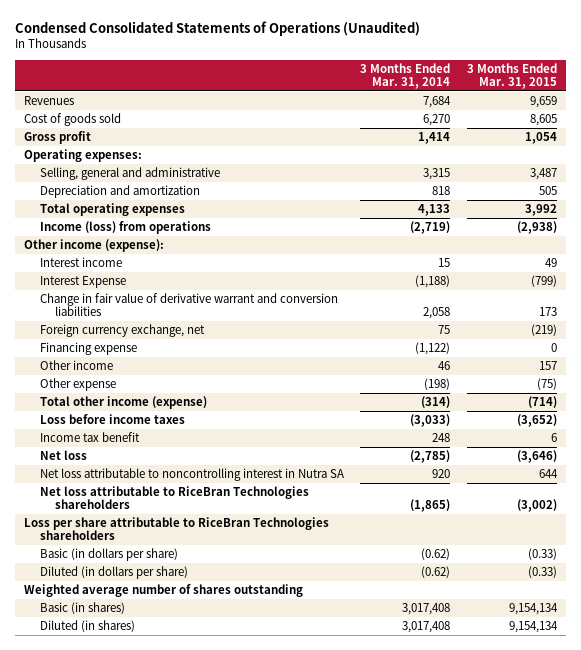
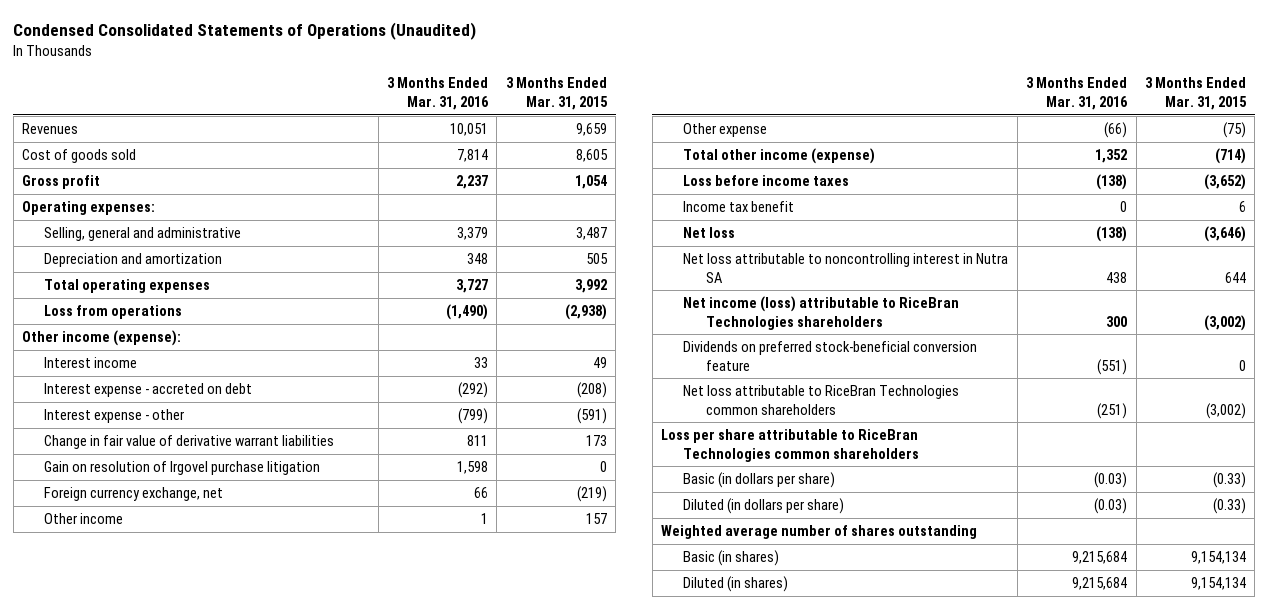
- | 3 Months Ended Mar. 31, 2014 | 3 Months Ended Mar. 31, 2015
+ | 3 Months Ended Mar. 31, 2016 | 3 Months Ended Mar. 31, 2015
- Income (loss) from operations | (2,719) | (2,938)
+ Loss from operations | (1,490) | (2,938)
- Interest Expense | (1,188) | (799)
- Change in fair value of derivative warrant and conversion liabilities | 2,058 | 173
+ Interest expense - accreted on debt | (292) | (208)
+ Interest expense - other | (799) | (591)
+ Change in fair value of derivative warrant liabilities | 811 | 173
+ Gain on resolution of Irgovel purchase litigation | 1,598 | 0
- Financing expense | (1,122) | 0
- Net loss attributable to RiceBran Technologies shareholders | (1,865) | (3,002)
- Loss per share attributable to RiceBran Technologies shareholders
+ Net income (loss) attributable to RiceBran Technologies shareholders | 300 | (3,002)
+ Dividends on preferred stock-beneficial conversion feature | (551) | 0
+ Net loss attributable to RiceBran Technologies common shareholders | (251) | (3,002)
+ Loss per share attributable to RiceBran Technologies common shareholders

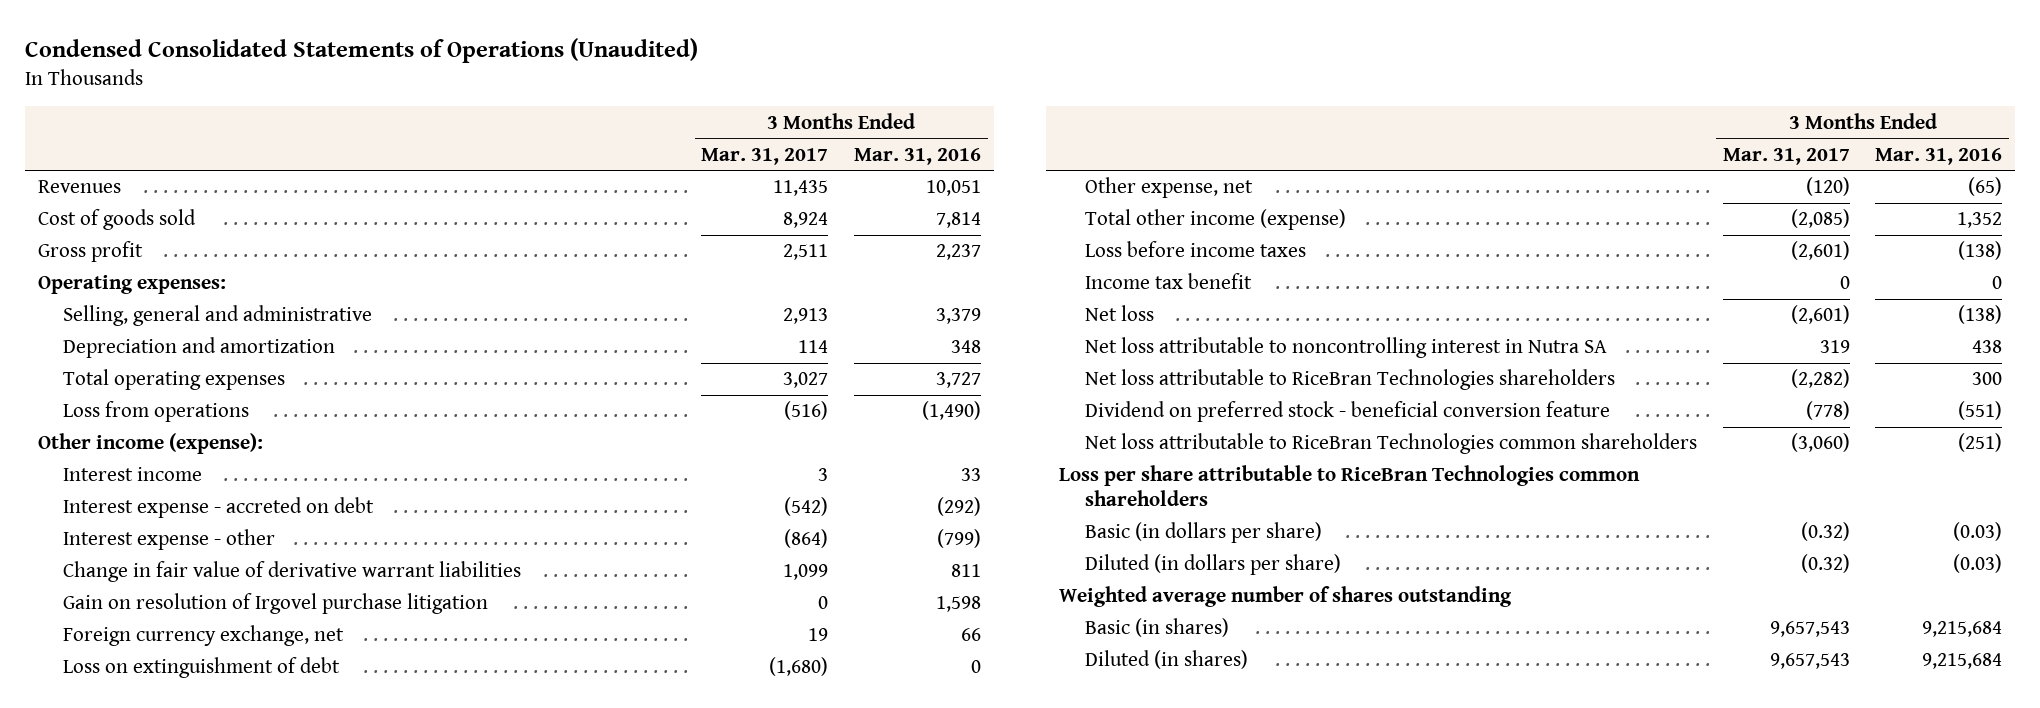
- | 3 Months Ended Mar. 31, 2016 | 3 Months Ended Mar. 31, 2015
+ | 3 Months Ended Mar. 31, 2017 | 3 Months Ended Mar. 31, 2016
- Other income | 1 | 157
- Other expense | (66) | (75)
+ Loss on extinguishment of debt | (1,680) | 0
+ Other expense, net | (120) | (65)
- Net income (loss) attributable to RiceBran Technologies shareholders | 300 | (3,002)
- Dividends on preferred stock-beneficial conversion feature | (551) | 0
+ Net loss attributable to RiceBran Technologies shareholders | (2,282) | 300
+ Dividend on preferred stock - beneficial conversion feature | (778) | (551)

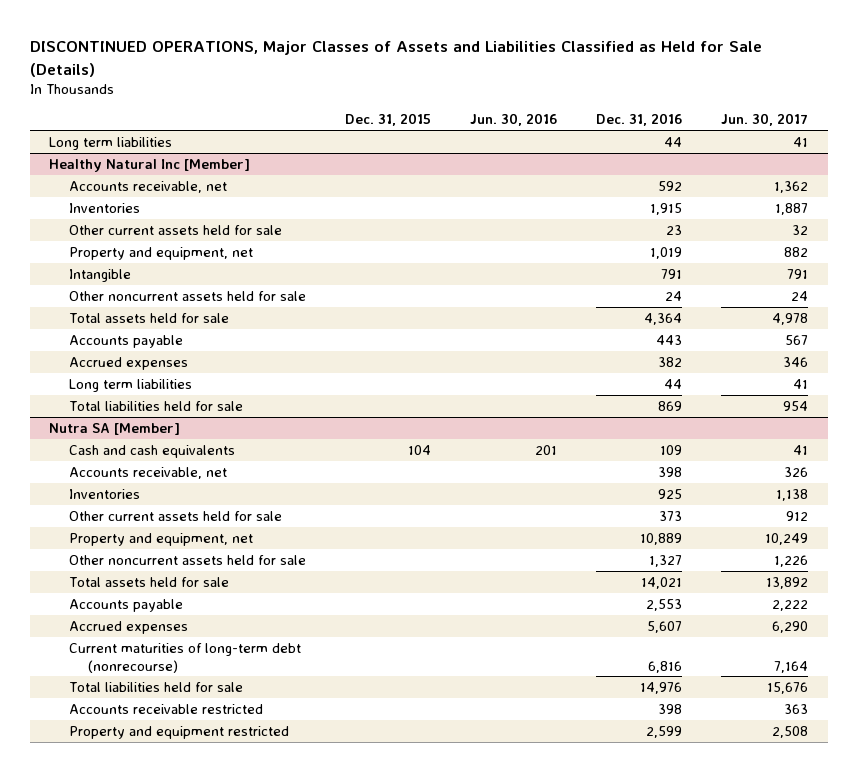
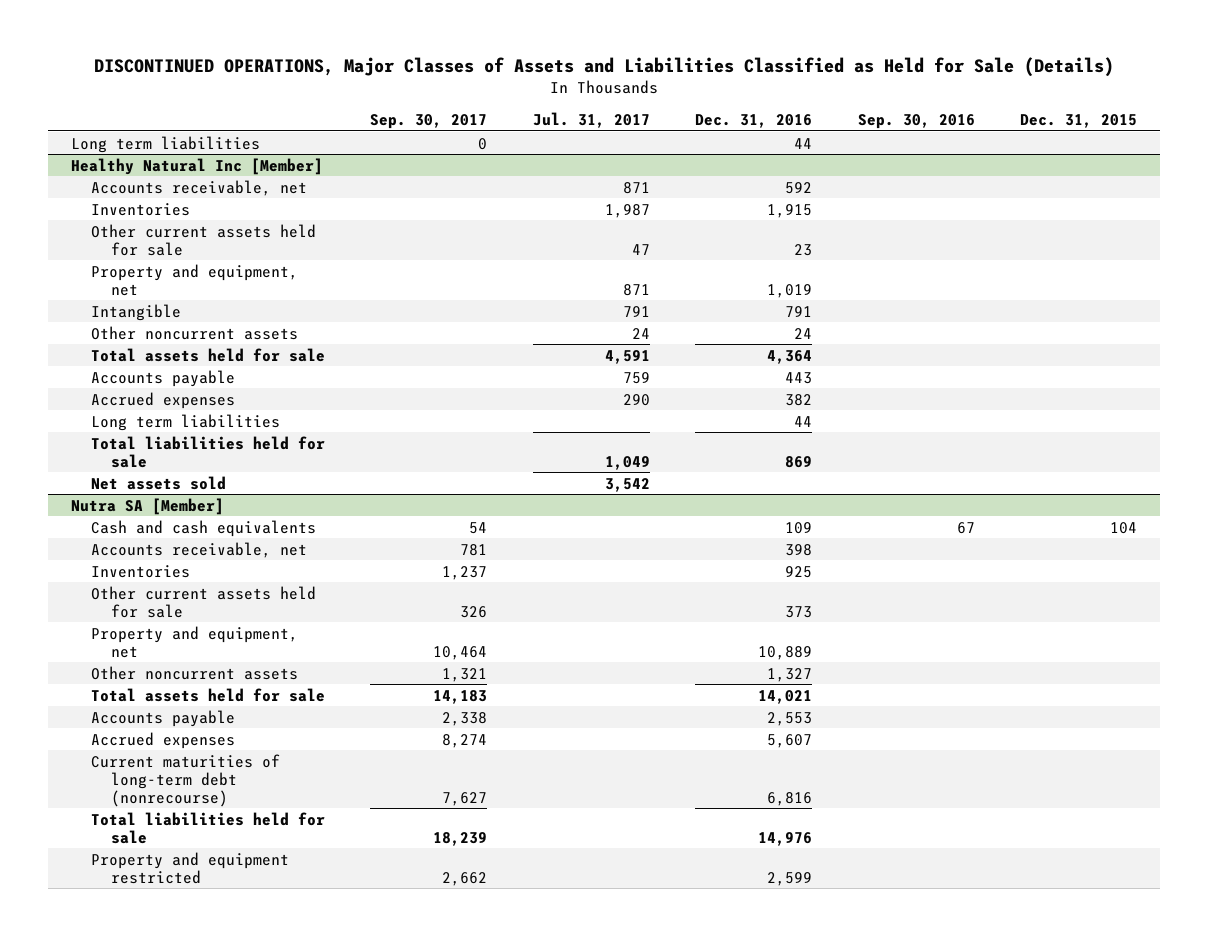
- | Dec. 31, 2015 | Jun. 30, 2016 | Dec. 31, 2016 | Jun. 30, 2017
+ | Sep. 30, 2017 | Jul. 31, 2017 | Dec. 31, 2016 | Sep. 30, 2016 | Dec. 31, 2015
@ Healthy Natural Inc [Member]
- Other noncurrent assets held for sale | | | 24 | 24
+ Other noncurrent assets | | 24 | 24 | |
+ Net assets sold | | 3,542 | | |
@ Nutra SA [Member]
- Other noncurrent assets held for sale | | | 1,327 | 1,226
+ Other noncurrent assets | 1,321 | | 1,327 | |
- Accounts receivable restricted | | | 398 | 363

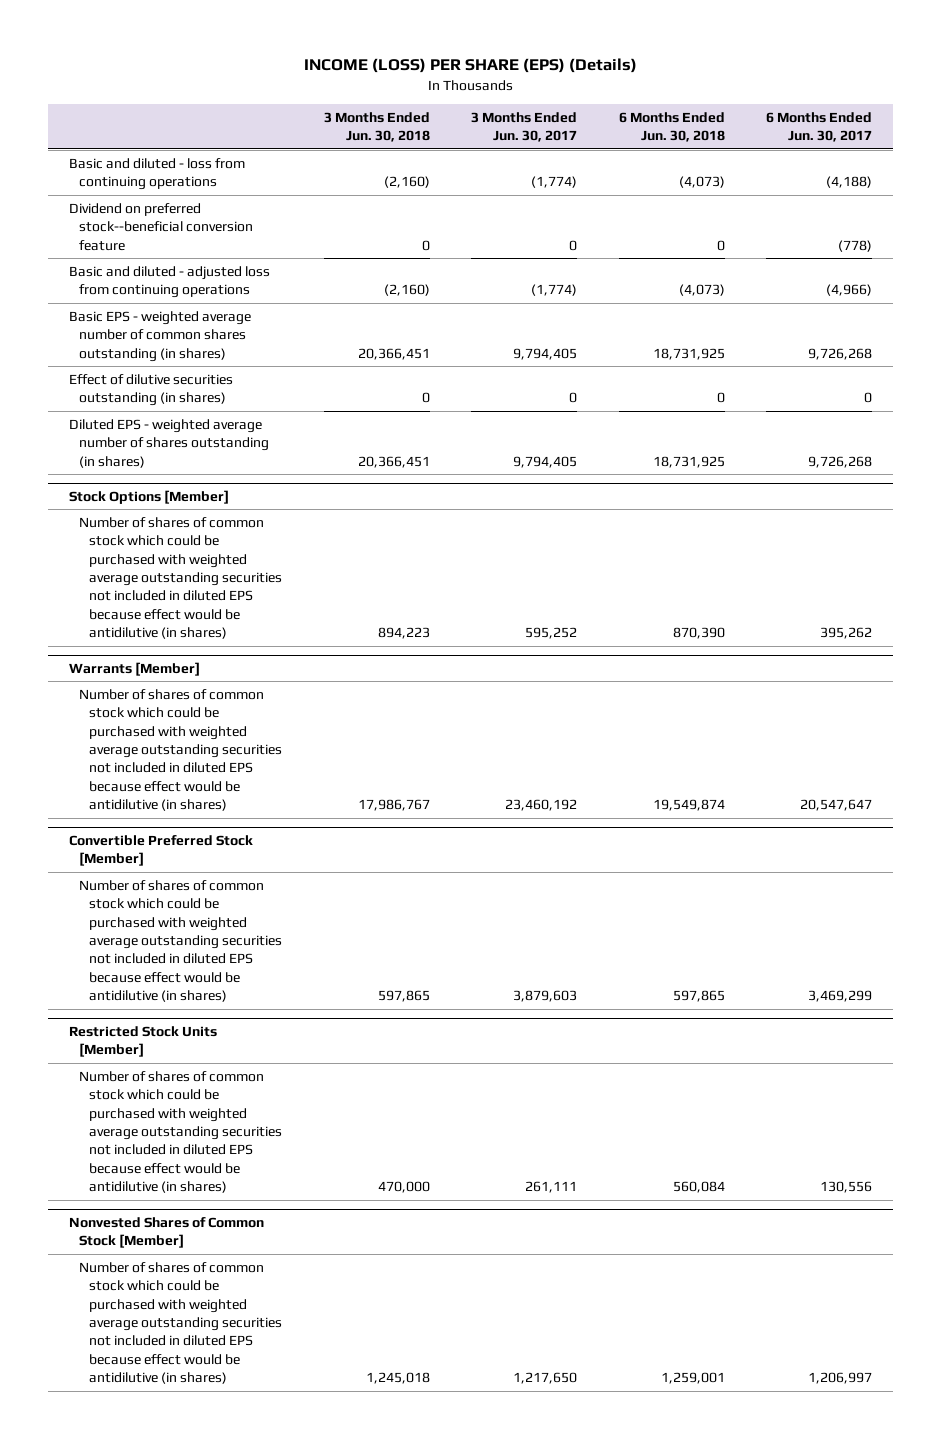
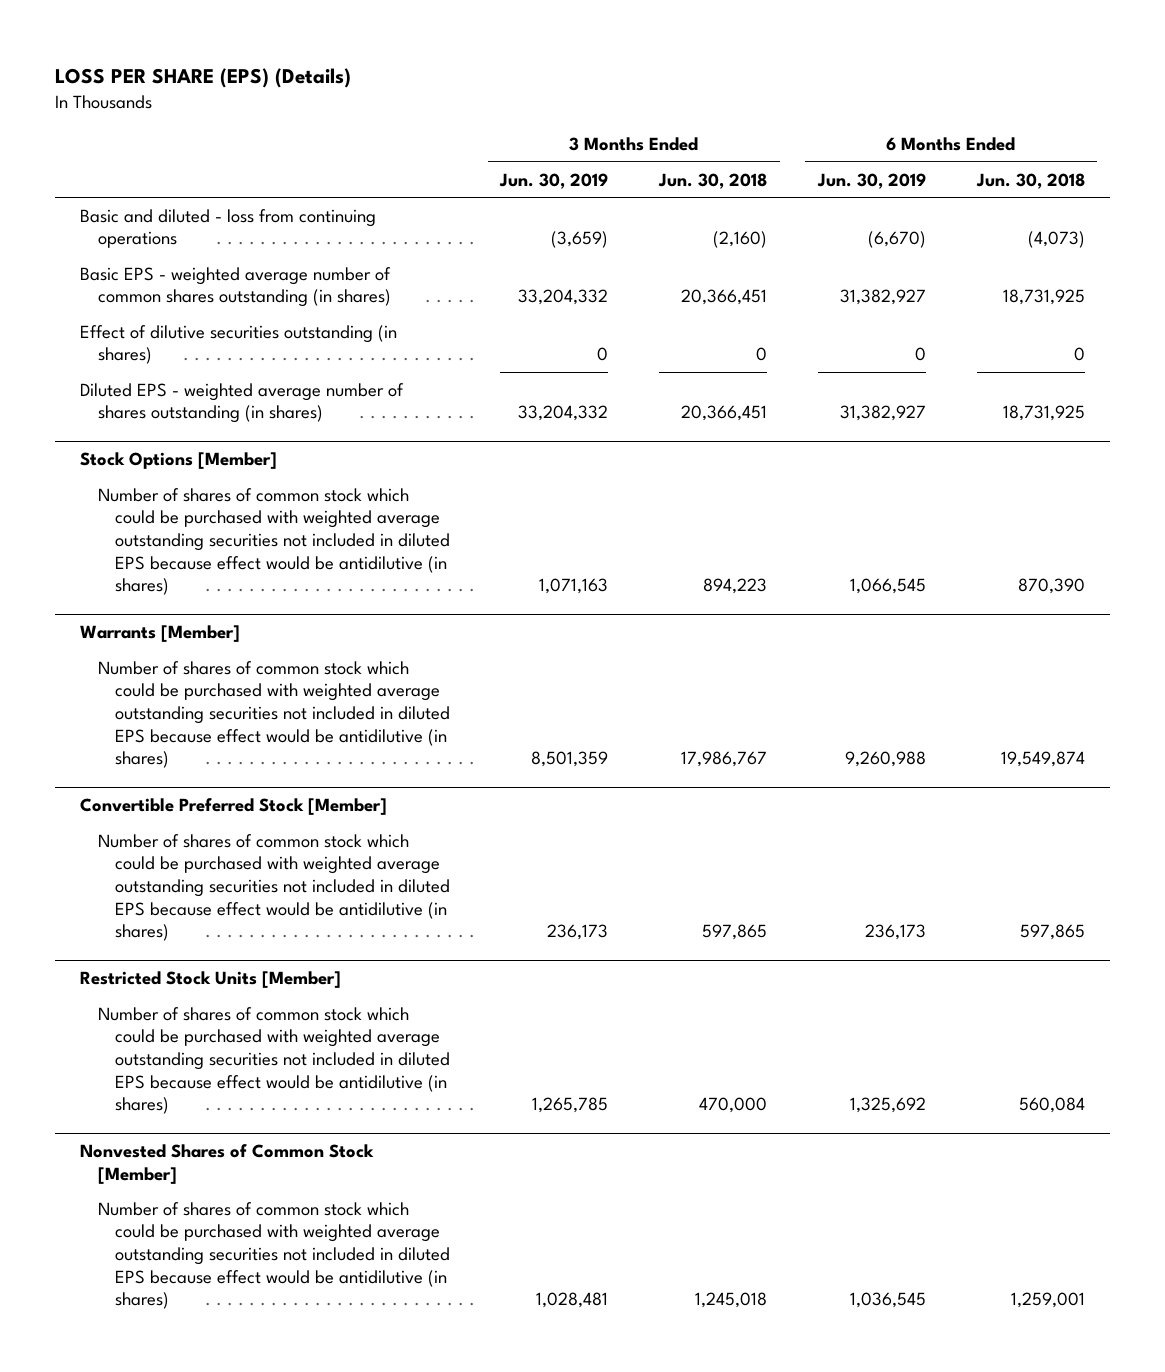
- INCOME (LOSS) PER SHARE (EPS) (Details)
+ LOSS PER SHARE (EPS) (Details)
- | 3 Months Ended Jun. 30, 2018 | 3 Months Ended Jun. 30, 2017 | 6 Months Ended Jun. 30, 2018 | 6 Months Ended Jun. 30, 2017
+ | 3 Months Ended Jun. 30, 2019 | 3 Months Ended Jun. 30, 2018 | 6 Months Ended Jun. 30, 2019 | 6 Months Ended Jun. 30, 2018
- Dividend on preferred stock--beneficial conversion feature | 0 | 0 | 0 | (778)
- Basic and diluted - adjusted loss from continuing operations | (2,160) | (1,774) | (4,073) | (4,966)

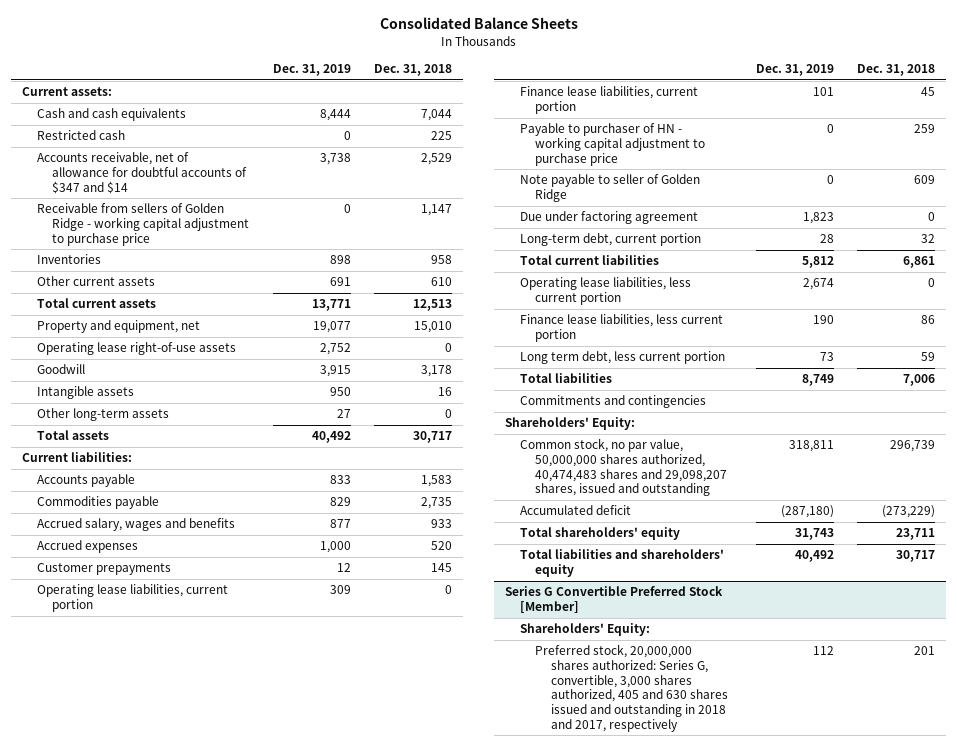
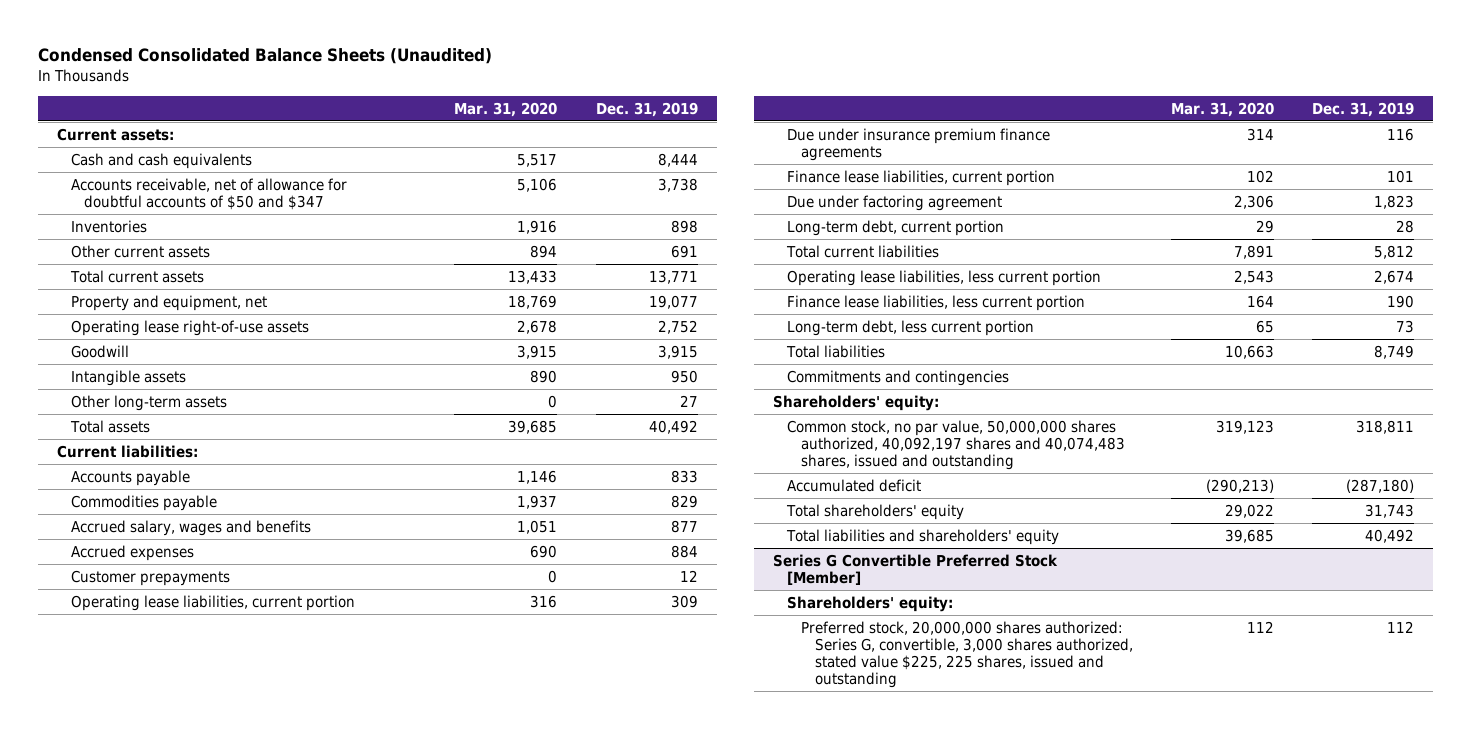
- Consolidated Balance Sheets
+ Condensed Consolidated Balance Sheets (Unaudited)
- | Dec. 31, 2019 | Dec. 31, 2018
+ | Mar. 31, 2020 | Dec. 31, 2019
- Restricted cash | 0 | 225
- Accounts receivable, net of allowance for doubtful accounts of $347 and $14 | 3,738 | 2,529
- Receivable from sellers of Golden Ridge - working capital adjustment to purchase price | 0 | 1,147
+ Accounts receivable, net of allowance for doubtful accounts of $50 and $347 | 5,106 | 3,738
- Accrued expenses | 1,000 | 520
+ Accrued expenses | 690 | 884
+ Due under insurance premium finance agreements | 314 | 116
- Payable to purchaser of HN - working capital adjustment to purchase price | 0 | 259
- Note payable to seller of Golden Ridge | 0 | 609
- Long term debt, less current portion | 73 | 59
+ Long-term debt, less current portion | 65 | 73
- Shareholders' Equity:
- Common stock, no par value, 50,000,000 shares authorized, 40,474,483 shares and 29,098,207 shares, issued and outstanding | 318,811 | 296,739
+ Shareholders' equity:
+ Common stock, no par value, 50,000,000 shares authorized, 40,092,197 shares and 40,074,483 shares, issued and outstanding | 319,123 | 318,811
@ Series G Convertible Preferred Stock [Member]
- Shareholders' Equity:
- Preferred stock, 20,000,000 shares authorized: Series G, convertible, 3,000 shares authorized, 405 and 630 shares issued and outstanding in 2018 and 2017, respectively | 112 | 201
+ Shareholders' equity:
+ Preferred stock, 20,000,000 shares authorized: Series G, convertible, 3,000 shares authorized, stated value $225, 225 shares, issued and outstanding | 112 | 112

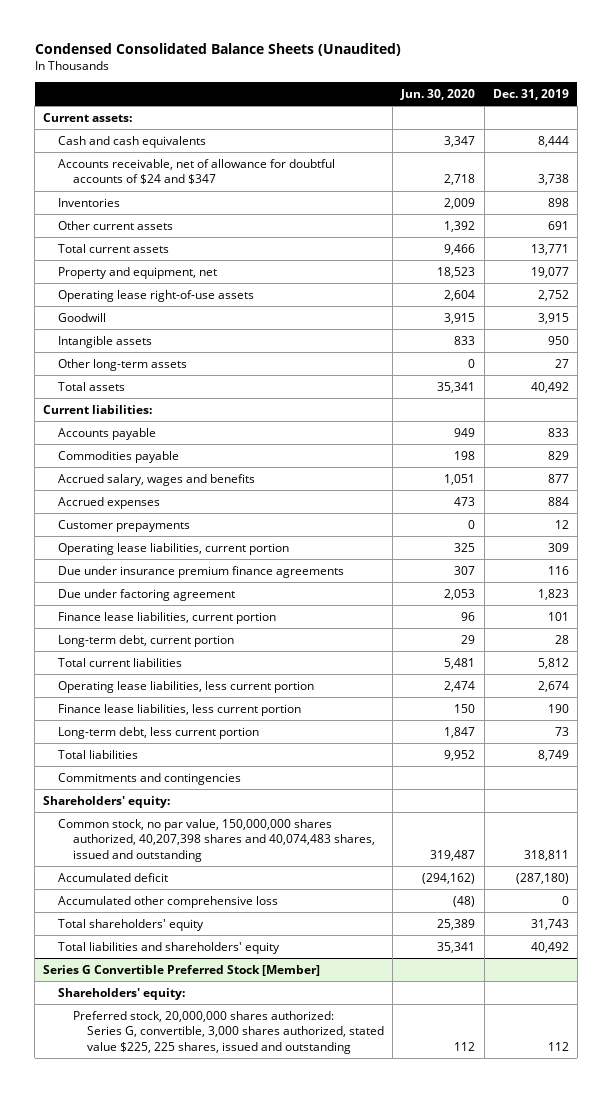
- | Mar. 31, 2020 | Dec. 31, 2019
+ | Jun. 30, 2020 | Dec. 31, 2019
- Accounts receivable, net of allowance for doubtful accounts of $50 and $347 | 5,106 | 3,738
+ Accounts receivable, net of allowance for doubtful accounts of $24 and $347 | 2,718 | 3,738
moved down: Finance lease liabilities, current portion | 96 | 101
- Common stock, no par value, 50,000,000 shares authorized, 40,092,197 shares and 40,074,483 shares, issued and outstanding | 319,123 | 318,811
+ Common stock, no par value, 150,000,000 shares authorized, 40,207,398 shares and 40,074,483 shares, issued and outstanding | 319,487 | 318,811
+ Accumulated other comprehensive loss | (48) | 0

